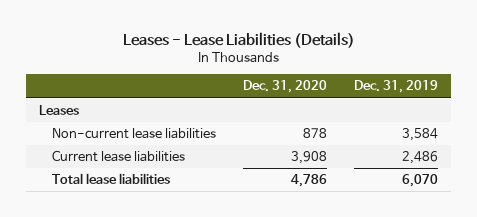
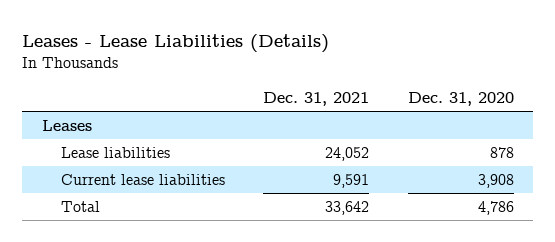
- | Dec. 31, 2020 | Dec. 31, 2019
+ | Dec. 31, 2021 | Dec. 31, 2020
- Non-current lease liabilities | 878 | 3,584
+ Lease liabilities | 24,052 | 878
- Total lease liabilities | 4,786 | 6,070
+ Total | 33,642 | 4,786

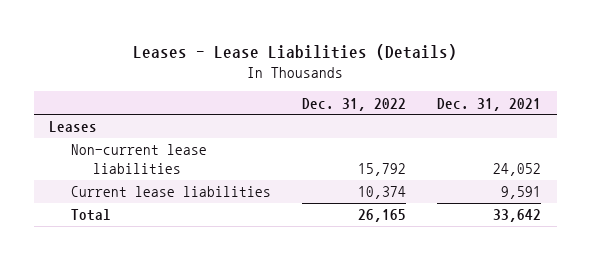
- | Dec. 31, 2021 | Dec. 31, 2020
+ | Dec. 31, 2022 | Dec. 31, 2021
- Lease liabilities | 24,052 | 878
+ Non-current lease liabilities | 15,792 | 24,052

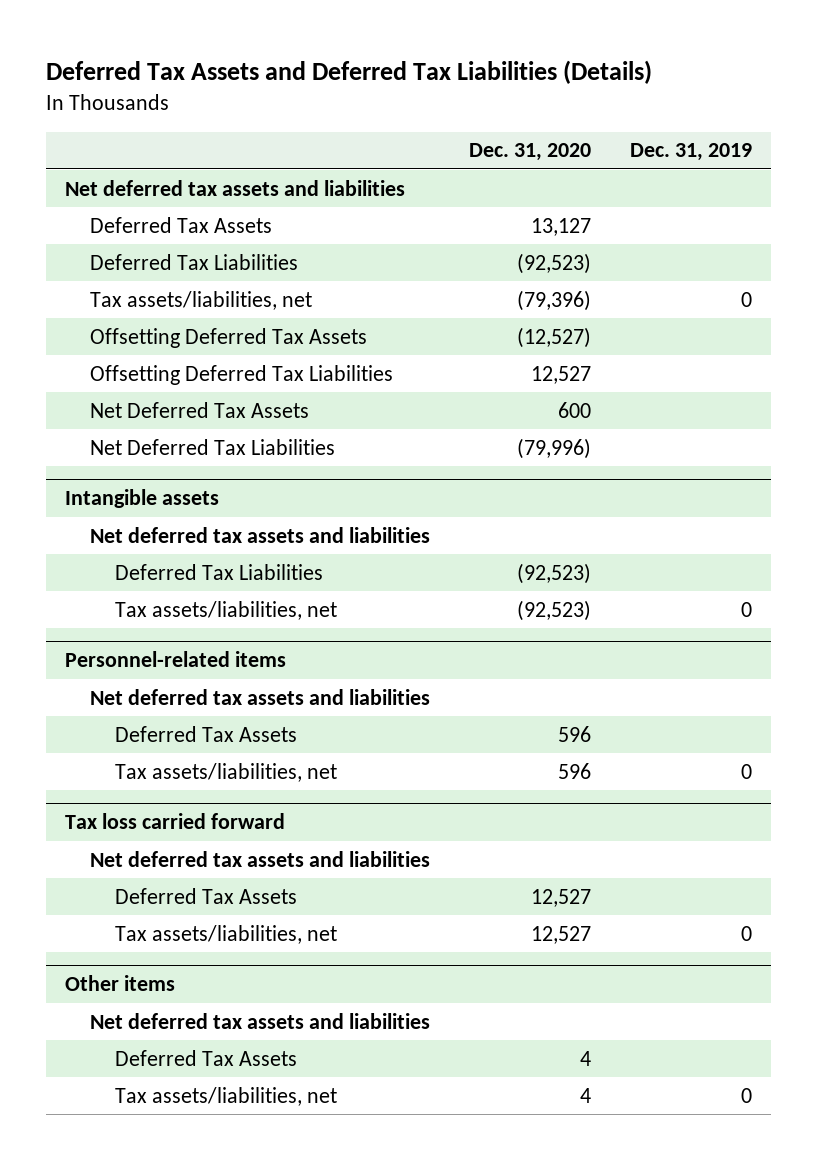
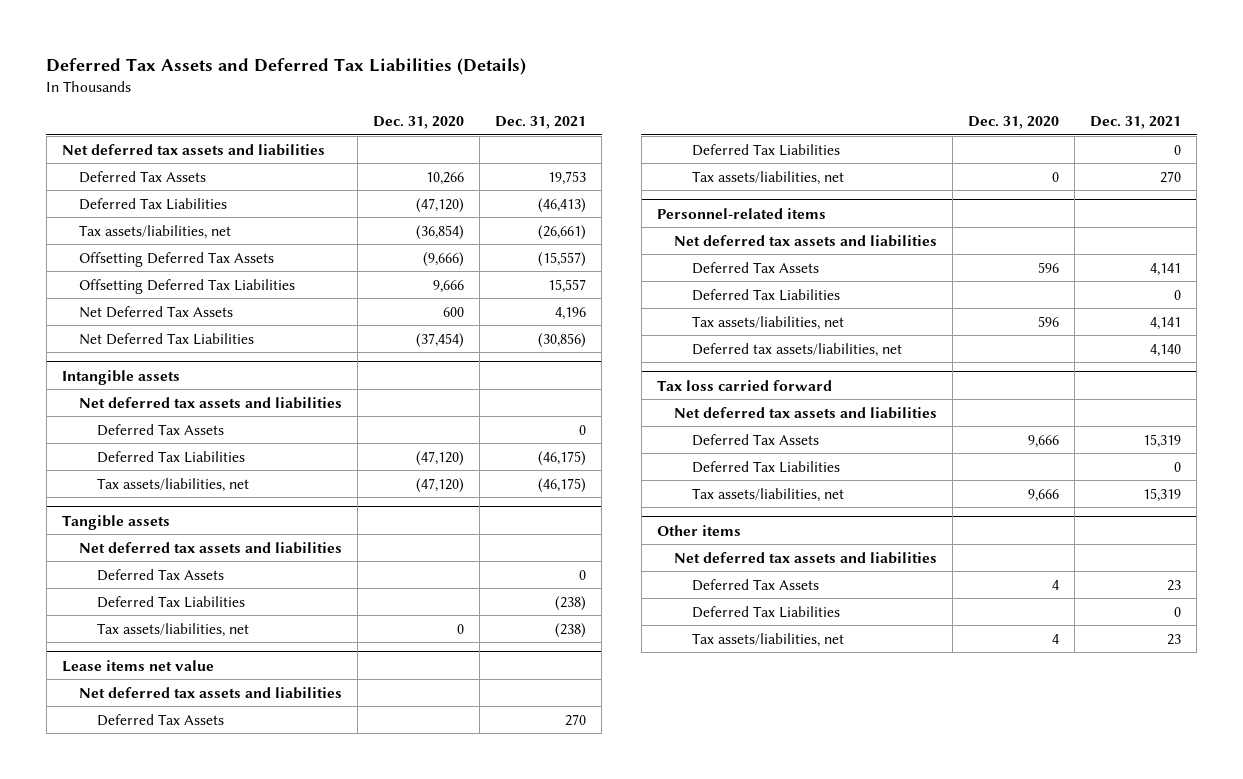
- | Dec. 31, 2020 | Dec. 31, 2019
+ | Dec. 31, 2020 | Dec. 31, 2021
- Deferred Tax Assets | 13,127 |
- Deferred Tax Liabilities | (92,523) |
- Tax assets/liabilities, net | (79,396) | 0
- Offsetting Deferred Tax Assets | (12,527) |
- Offsetting Deferred Tax Liabilities | 12,527 |
+ Deferred Tax Assets | 10,266 | 19,753
+ Deferred Tax Liabilities | (47,120) | (46,413)
+ Tax assets/liabilities, net | (36,854) | (26,661)
+ Offsetting Deferred Tax Assets | (9,666) | (15,557)
+ Offsetting Deferred Tax Liabilities | 9,666 | 15,557
- Net Deferred Tax Liabilities | (79,996) |
+ Net Deferred Tax Liabilities | (37,454) | (30,856)
@ Intangible assets
- Deferred Tax Liabilities | (92,523) |
- Tax assets/liabilities, net | (92,523) | 0
+ Deferred Tax Assets | | 0
+ Deferred Tax Liabilities | (47,120) | (46,175)
+ Tax assets/liabilities, net | (47,120) | (46,175)
+ Tangible assets
+ Net deferred tax assets and liabilities
+ Deferred Tax Assets | | 0
+ Deferred Tax Liabilities | | (238)
+ Tax assets/liabilities, net | 0 | (238)
+ Lease items net value
+ Net deferred tax assets and liabilities
+ Deferred Tax Assets | | 270
+ Deferred Tax Liabilities | | 0
+ Tax assets/liabilities, net | 0 | 270
@ Personnel-related items
+ Deferred Tax Liabilities | | 0
+ Deferred tax assets/liabilities, net | | 4,140
@ Tax loss carried forward
- Deferred Tax Assets | 12,527 |
- Tax assets/liabilities, net | 12,527 | 0
+ Deferred Tax Assets | 9,666 | 15,319
+ Deferred Tax Liabilities | | 0
+ Tax assets/liabilities, net | 9,666 | 15,319
@ Other items
+ Deferred Tax Liabilities | | 0

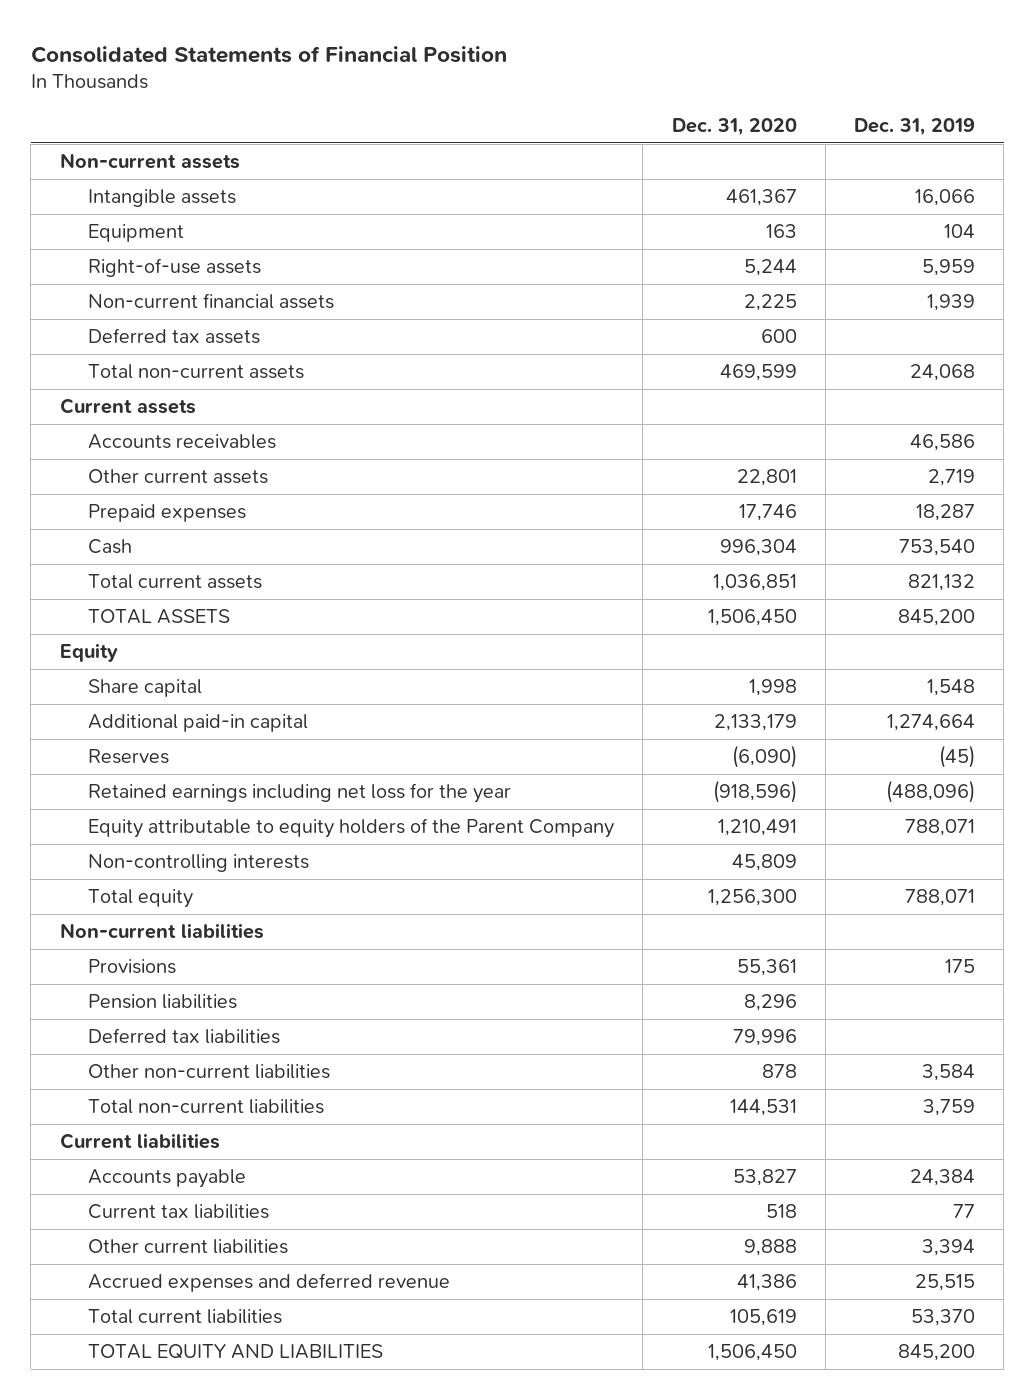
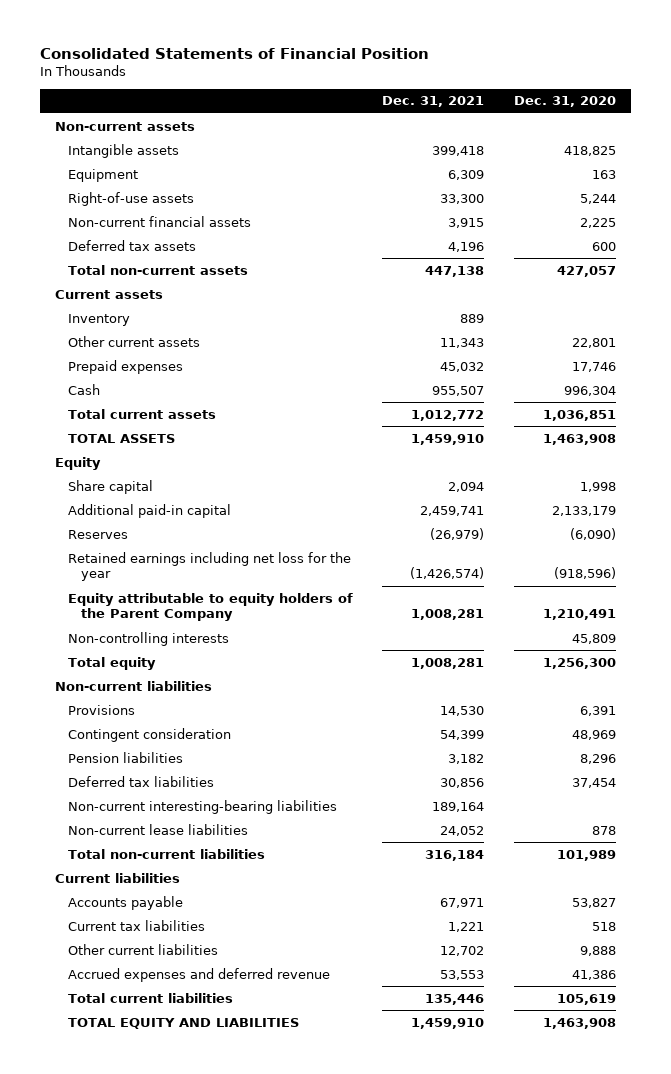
- | Dec. 31, 2020 | Dec. 31, 2019
+ | Dec. 31, 2021 | Dec. 31, 2020
- Intangible assets | 461,367 | 16,066
+ Intangible assets | 399,418 | 418,825
- Total non-current assets | 469,599 | 24,068
+ Total non-current assets | 447,138 | 427,057
- Accounts receivables | | 46,586
+ Inventory | 889 |
- TOTAL ASSETS | 1,506,450 | 845,200
+ TOTAL ASSETS | 1,459,910 | 1,463,908
- Provisions | 55,361 | 175
+ Provisions | 14,530 | 6,391
+ Contingent consideration | 54,399 | 48,969
- Deferred tax liabilities | 79,996 |
- Other non-current liabilities | 878 | 3,584
- Total non-current liabilities | 144,531 | 3,759
+ Deferred tax liabilities | 30,856 | 37,454
+ Non-current interesting-bearing liabilities | 189,164 |
+ Non-current lease liabilities | 24,052 | 878
+ Total non-current liabilities | 316,184 | 101,989
- TOTAL EQUITY AND LIABILITIES | 1,506,450 | 845,200
+ TOTAL EQUITY AND LIABILITIES | 1,459,910 | 1,463,908

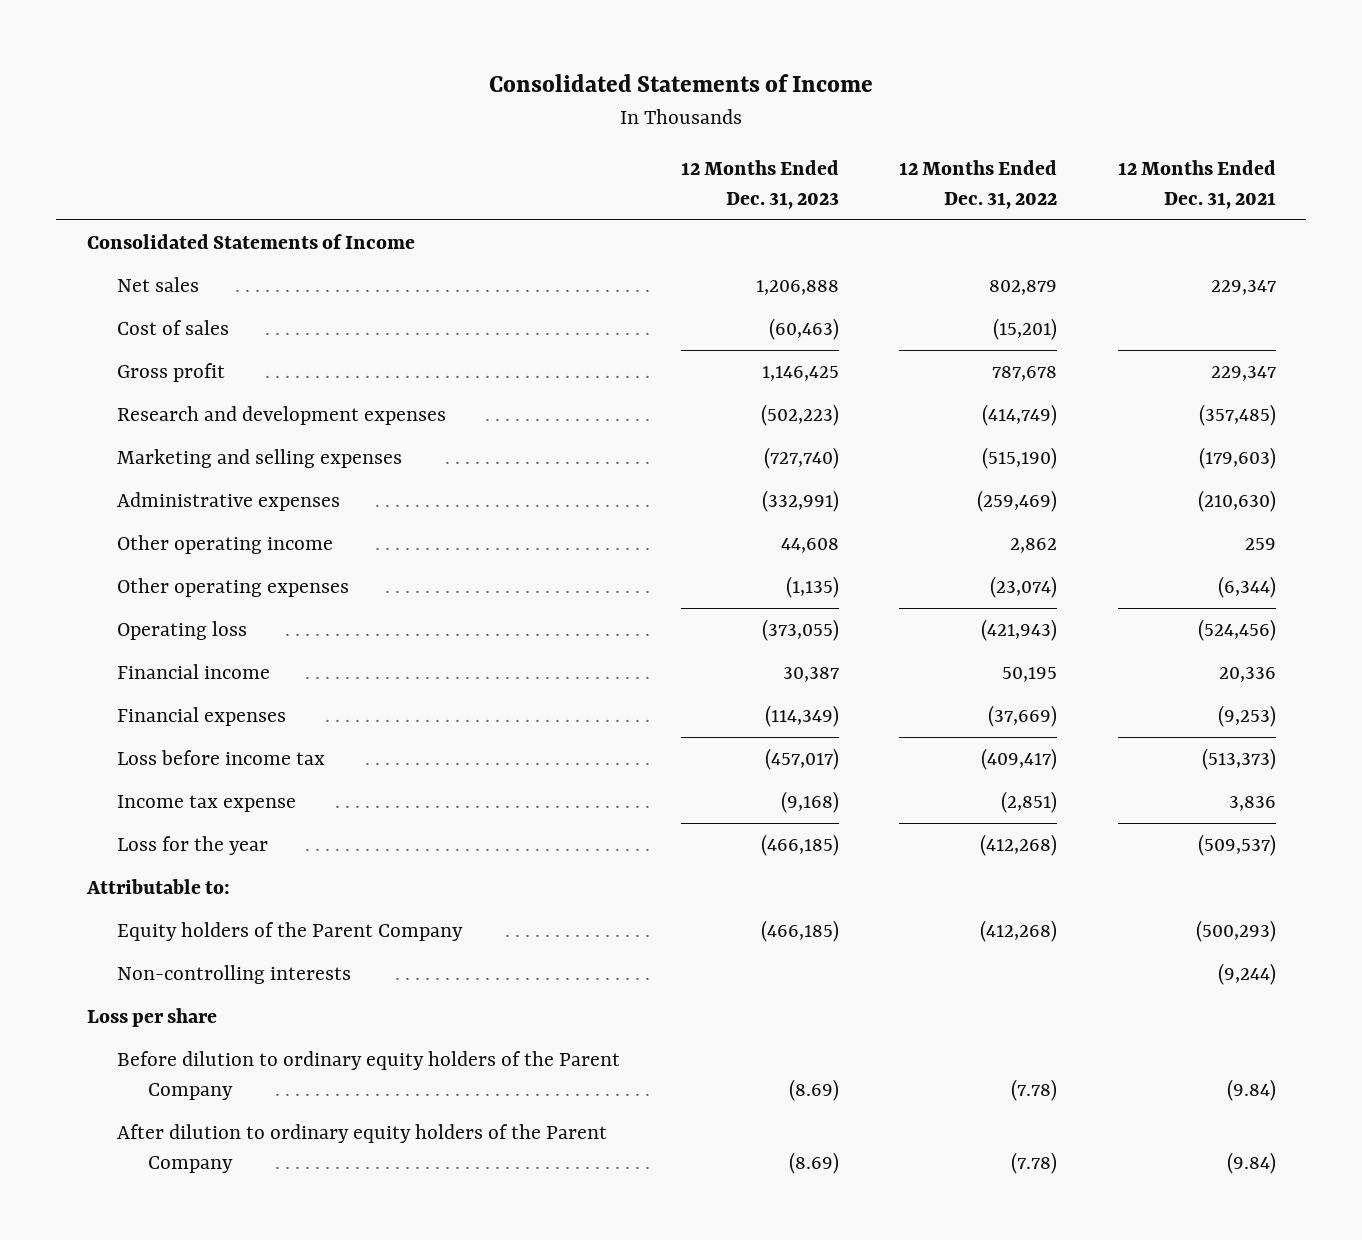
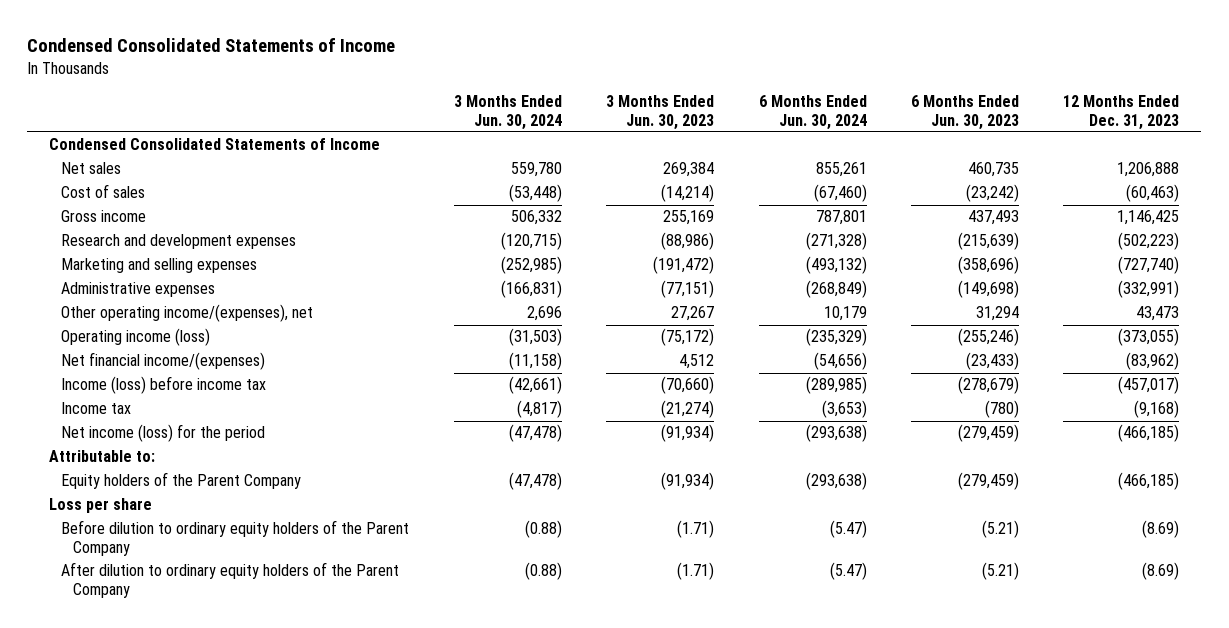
- Consolidated Statements of Income
+ Condensed Consolidated Statements of Income
- | 12 Months Ended Dec. 31, 2023 | 12 Months Ended Dec. 31, 2022 | 12 Months Ended Dec. 31, 2021
+ | 3 Months Ended Jun. 30, 2024 | 3 Months Ended Jun. 30, 2023 | 6 Months Ended Jun. 30, 2024 | 6 Months Ended Jun. 30, 2023 | 12 Months Ended Dec. 31, 2023
- Consolidated Statements of Income
+ Condensed Consolidated Statements of Income
- Gross profit | 1,146,425 | 787,678 | 229,347
+ Gross income | 506,332 | 255,169 | 787,801 | 437,493 | 1,146,425
- Other operating income | 44,608 | 2,862 | 259
- Other operating expenses | (1,135) | (23,074) | (6,344)
- Operating loss | (373,055) | (421,943) | (524,456)
- Financial income | 30,387 | 50,195 | 20,336
- Financial expenses | (114,349) | (37,669) | (9,253)
- Loss before income tax | (457,017) | (409,417) | (513,373)
- Income tax expense | (9,168) | (2,851) | 3,836
- Loss for the year | (466,185) | (412,268) | (509,537)
+ Other operating income/(expenses), net | 2,696 | 27,267 | 10,179 | 31,294 | 43,473
+ Operating income (loss) | (31,503) | (75,172) | (235,329) | (255,246) | (373,055)
+ Net financial income/(expenses) | (11,158) | 4,512 | (54,656) | (23,433) | (83,962)
+ Income (loss) before income tax | (42,661) | (70,660) | (289,985) | (278,679) | (457,017)
+ Income tax | (4,817) | (21,274) | (3,653) | (780) | (9,168)
+ Net income (loss) for the period | (47,478) | (91,934) | (293,638) | (279,459) | (466,185)
- Non-controlling interests | | | (9,244)

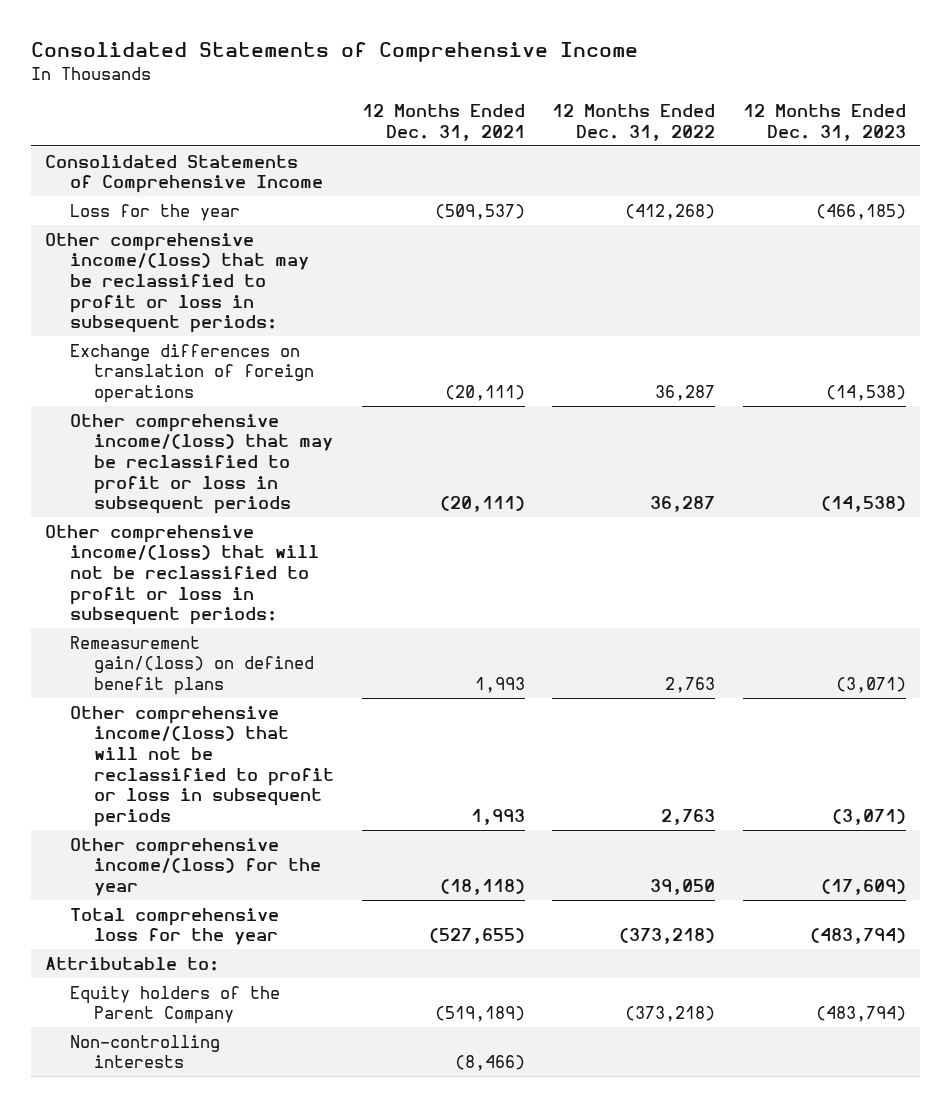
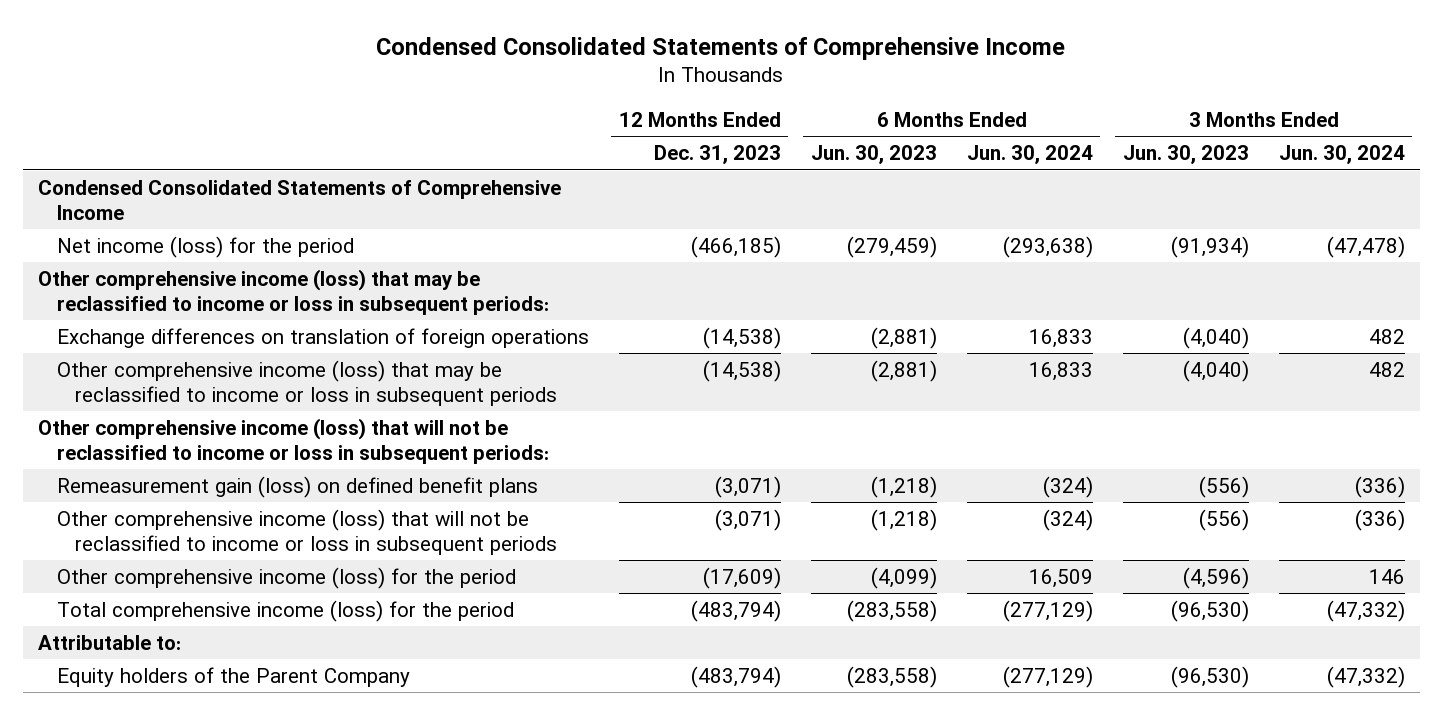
- Consolidated Statements of Comprehensive Income
+ Condensed Consolidated Statements of Comprehensive Income
- | 12 Months Ended Dec. 31, 2021 | 12 Months Ended Dec. 31, 2022 | 12 Months Ended Dec. 31, 2023
+ | 12 Months Ended Dec. 31, 2023 | 6 Months Ended Jun. 30, 2023 | 6 Months Ended Jun. 30, 2024 | 3 Months Ended Jun. 30, 2023 | 3 Months Ended Jun. 30, 2024
- Consolidated Statements of Comprehensive Income
- Loss for the year | (509,537) | (412,268) | (466,185)
- Other comprehensive income/(loss) that may be reclassified to profit or loss in subsequent periods:
+ Condensed Consolidated Statements of Comprehensive Income
+ Net income (loss) for the period | (466,185) | (279,459) | (293,638) | (91,934) | (47,478)
+ Other comprehensive income (loss) that may be reclassified to income or loss in subsequent periods:
- Other comprehensive income/(loss) that may be reclassified to profit or loss in subsequent periods | (20,111) | 36,287 | (14,538)
- Other comprehensive income/(loss) that will not be reclassified to profit or loss in subsequent periods:
- Remeasurement gain/(loss) on defined benefit plans | 1,993 | 2,763 | (3,071)
- Other comprehensive income/(loss) that will not be reclassified to profit or loss in subsequent periods | 1,993 | 2,763 | (3,071)
- Other comprehensive income/(loss) for the year | (18,118) | 39,050 | (17,609)
- Total comprehensive loss for the year | (527,655) | (373,218) | (483,794)
+ Other comprehensive income (loss) that may be reclassified to income or loss in subsequent periods | (14,538) | (2,881) | 16,833 | (4,040) | 482
+ Other comprehensive income (loss) that will not be reclassified to income or loss in subsequent periods:
+ Remeasurement gain (loss) on defined benefit plans | (3,071) | (1,218) | (324) | (556) | (336)
+ Other comprehensive income (loss) that will not be reclassified to income or loss in subsequent periods | (3,071) | (1,218) | (324) | (556) | (336)
+ Other comprehensive income (loss) for the period | (17,609) | (4,099) | 16,509 | (4,596) | 146
+ Total comprehensive income (loss) for the period | (483,794) | (283,558) | (277,129) | (96,530) | (47,332)
- Non-controlling interests | (8,466) | |

